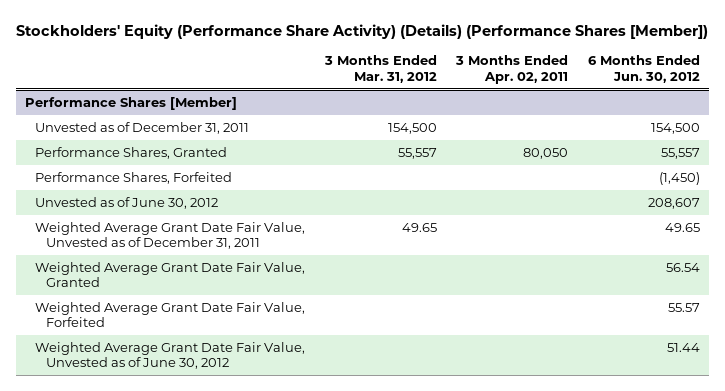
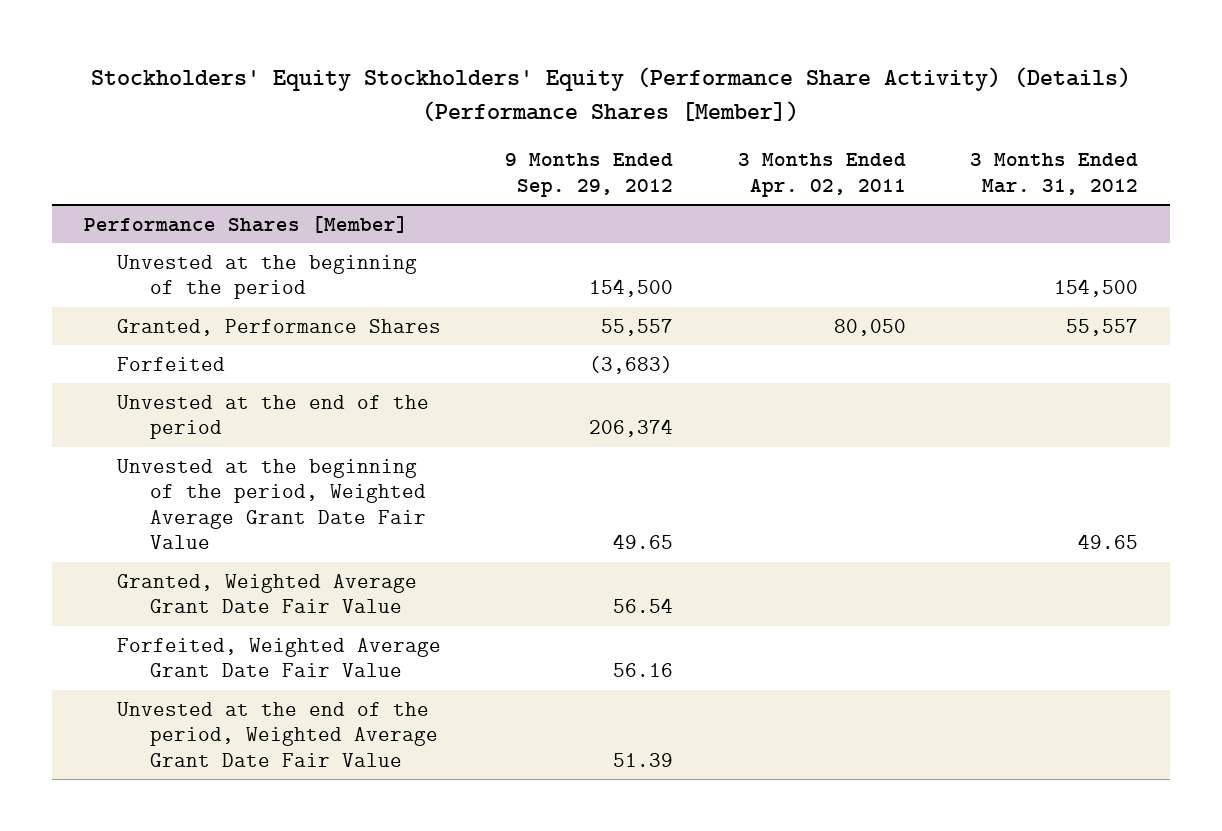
- Stockholders' Equity (Performance Share Activity) (Details) (Performance Shares [Member])
+ Stockholders' Equity Stockholders' Equity (Performance Share Activity) (Details) (Performance Shares [Member])
- | 3 Months Ended Mar. 31, 2012 | 3 Months Ended Apr. 02, 2011 | 6 Months Ended Jun. 30, 2012
+ | 9 Months Ended Sep. 29, 2012 | 3 Months Ended Apr. 02, 2011 | 3 Months Ended Mar. 31, 2012
@ Performance Shares [Member]
- Unvested as of December 31, 2011 | 154,500 | | 154,500
- Performance Shares, Granted | 55,557 | 80,050 | 55,557
- Performance Shares, Forfeited | | | (1,450)
- Unvested as of June 30, 2012 | | | 208,607
- Weighted Average Grant Date Fair Value, Unvested as of December 31, 2011 | 49.65 | | 49.65
- Weighted Average Grant Date Fair Value, Granted | | | 56.54
- Weighted Average Grant Date Fair Value, Forfeited | | | 55.57
- Weighted Average Grant Date Fair Value, Unvested as of June 30, 2012 | | | 51.44
+ Unvested at the beginning of the period | 154,500 | | 154,500
+ Granted, Performance Shares | 55,557 | 80,050 | 55,557
+ Forfeited | (3,683) | |
+ Unvested at the end of the period | 206,374 | |
+ Unvested at the beginning of the period, Weighted Average Grant Date Fair Value | 49.65 | | 49.65
+ Granted, Weighted Average Grant Date Fair Value | 56.54 | |
+ Forfeited, Weighted Average Grant Date Fair Value | 56.16 | |
+ Unvested at the end of the period, Weighted Average Grant Date Fair Value | 51.39 | |

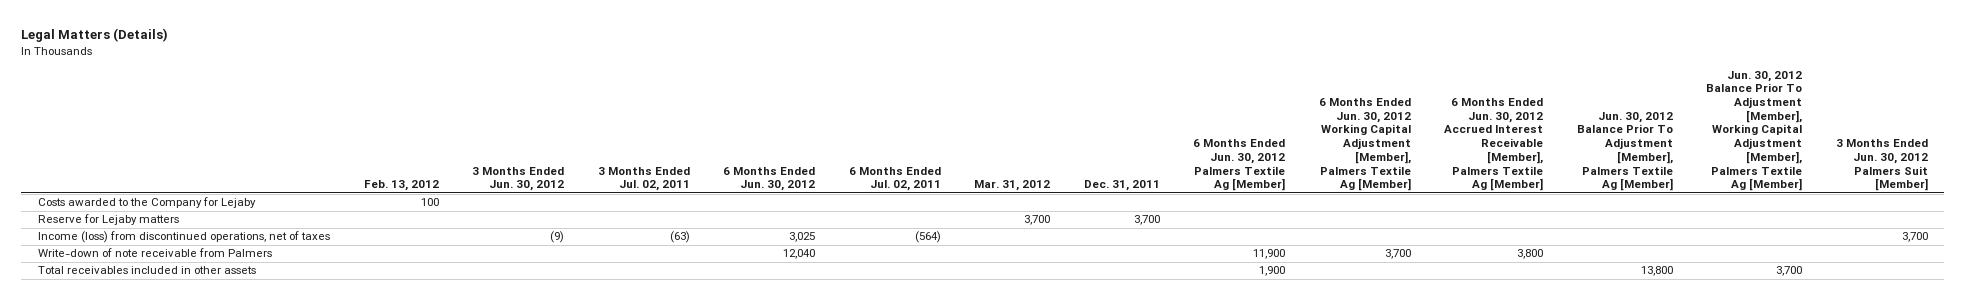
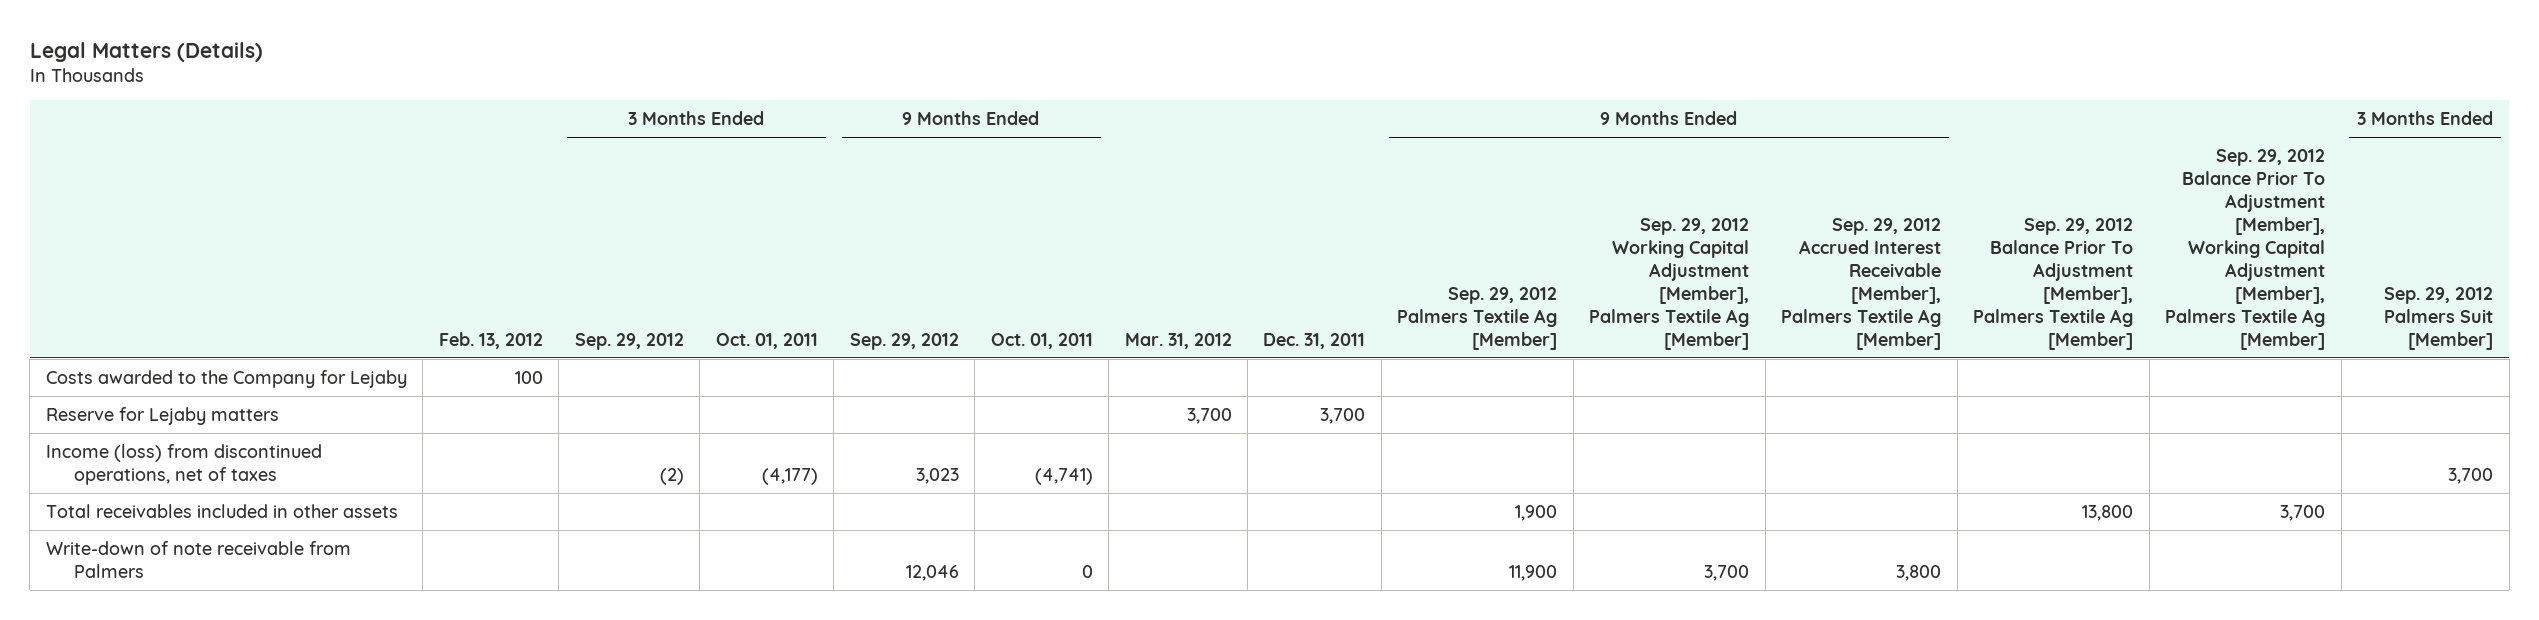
- | Feb. 13, 2012 | 3 Months Ended Jun. 30, 2012 | 3 Months Ended Jul. 02, 2011 | 6 Months Ended Jun. 30, 2012 | 6 Months Ended Jul. 02, 2011 | Mar. 31, 2012 | Dec. 31, 2011 | 6 Months Ended Jun. 30, 2012 Palmers Textile Ag [Member] | 6 Months Ended Jun. 30, 2012 Working Capital Adjustment [Member], Palmers Textile Ag [Member] | 6 Months Ended Jun. 30, 2012 Accrued Interest Receivable [Member], Palmers Textile Ag [Member] | Jun. 30, 2012 Balance Prior To Adjustment [Member], Palmers Textile Ag [Member] | Jun. 30, 2012 Balance Prior To Adjustment [Member], Working Capital Adjustment [Member], Palmers Textile Ag [Member] | 3 Months Ended Jun. 30, 2012 Palmers Suit [Member]
+ | Feb. 13, 2012 | 3 Months Ended Sep. 29, 2012 | 3 Months Ended Oct. 01, 2011 | 9 Months Ended Sep. 29, 2012 | 9 Months Ended Oct. 01, 2011 | Mar. 31, 2012 | Dec. 31, 2011 | 9 Months Ended Sep. 29, 2012 Palmers Textile Ag [Member] | 9 Months Ended Sep. 29, 2012 Working Capital Adjustment [Member], Palmers Textile Ag [Member] | 9 Months Ended Sep. 29, 2012 Accrued Interest Receivable [Member], Palmers Textile Ag [Member] | Sep. 29, 2012 Balance Prior To Adjustment [Member], Palmers Textile Ag [Member] | Sep. 29, 2012 Balance Prior To Adjustment [Member], Working Capital Adjustment [Member], Palmers Textile Ag [Member] | 3 Months Ended Sep. 29, 2012 Palmers Suit [Member]
moved down: Write-down of note receivable from Palmers | | | | 12,046 | 0 | | | 11,900 | 3,700 | 3,800 | | |

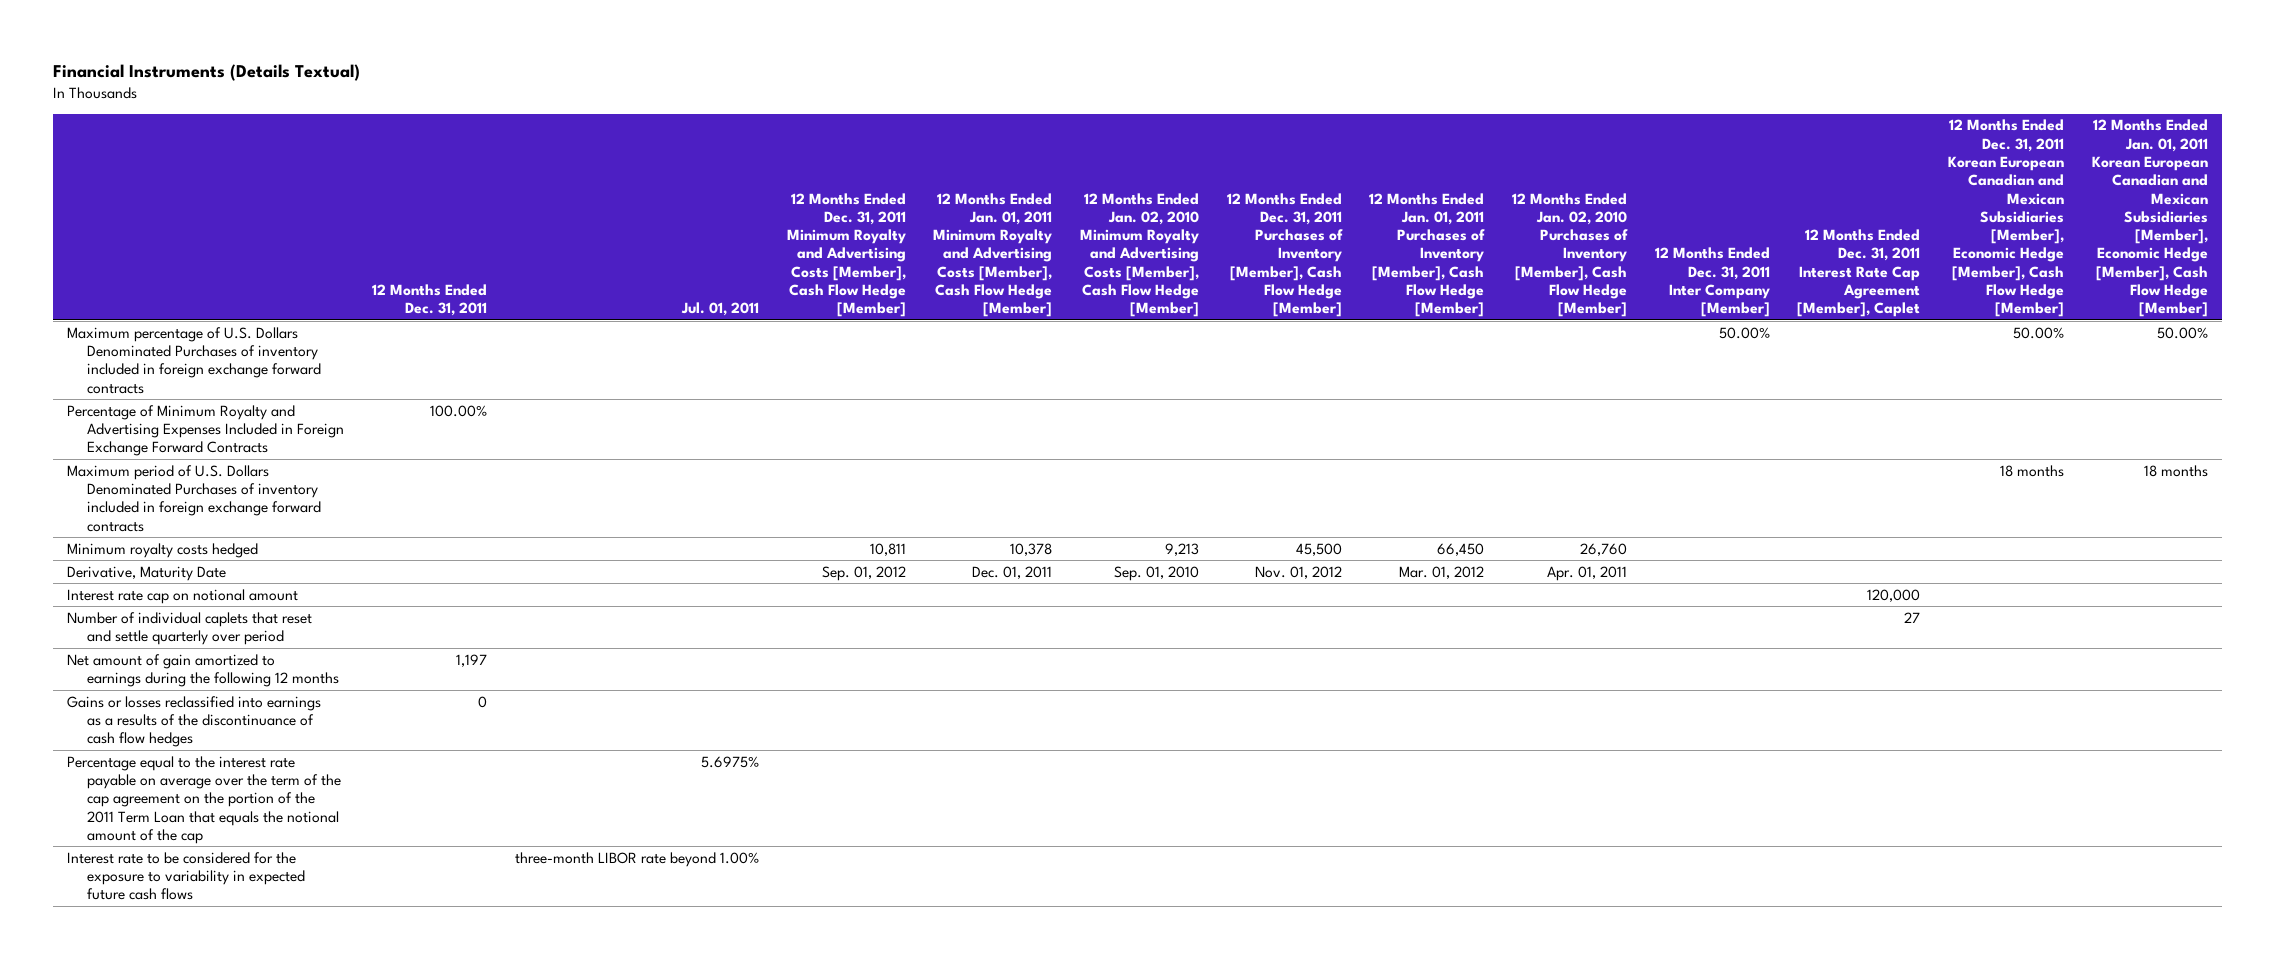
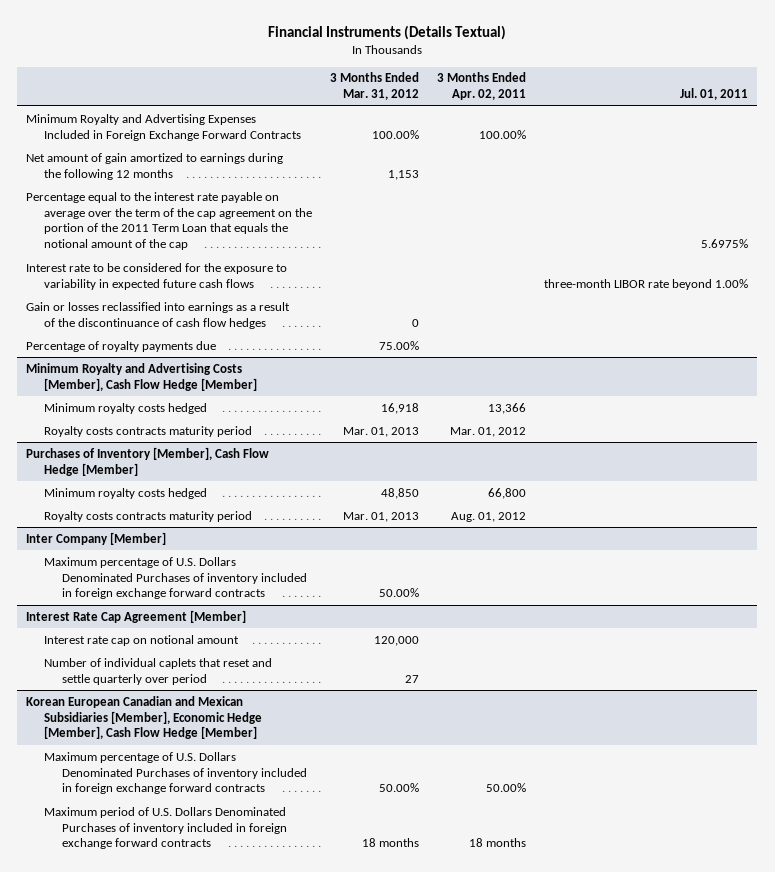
- | 12 Months Ended Dec. 31, 2011 | Jul. 01, 2011 | 12 Months Ended Dec. 31, 2011 Minimum Royalty and Advertising Costs [Member], Cash Flow Hedge [Member] | 12 Months Ended Jan. 01, 2011 Minimum Royalty and Advertising Costs [Member], Cash Flow Hedge [Member] | 12 Months Ended Jan. 02, 2010 Minimum Royalty and Advertising Costs [Member], Cash Flow Hedge [Member] | 12 Months Ended Dec. 31, 2011 Purchases of Inventory [Member], Cash Flow Hedge [Member] | 12 Months Ended Jan. 01, 2011 Purchases of Inventory [Member], Cash Flow Hedge [Member] | 12 Months Ended Jan. 02, 2010 Purchases of Inventory [Member], Cash Flow Hedge [Member] | 12 Months Ended Dec. 31, 2011 Inter Company [Member] | 12 Months Ended Dec. 31, 2011 Interest Rate Cap Agreement [Member], Caplet | 12 Months Ended Dec. 31, 2011 Korean European Canadian and Mexican Subsidiaries [Member], Economic Hedge [Member], Cash Flow Hedge [Member] | 12 Months Ended Jan. 01, 2011 Korean European Canadian and Mexican Subsidiaries [Member], Economic Hedge [Member], Cash Flow Hedge [Member]
+ | 3 Months Ended Mar. 31, 2012 | 3 Months Ended Apr. 02, 2011 | Jul. 01, 2011
- Maximum percentage of U.S. Dollars Denominated Purchases of inventory included in foreign exchange forward contracts | | | | | | | | | 50.00% | | 50.00% | 50.00%
- Percentage of Minimum Royalty and Advertising Expenses Included in Foreign Exchange Forward Contracts | 100.00% | | | | | | | | | | |
- Maximum period of U.S. Dollars Denominated Purchases of inventory included in foreign exchange forward contracts | | | | | | | | | | | 18 months | 18 months
- Minimum royalty costs hedged | | | 10,811 | 10,378 | 9,213 | 45,500 | 66,450 | 26,760 | | | |
- Derivative, Maturity Date | | | Sep. 01, 2012 | Dec. 01, 2011 | Sep. 01, 2010 | Nov. 01, 2012 | Mar. 01, 2012 | Apr. 01, 2011 | | | |
- Interest rate cap on notional amount | | | | | | | | | | 120,000 | |
- Number of individual caplets that reset and settle quarterly over period | | | | | | | | | | 27 | |
+ Minimum Royalty and Advertising Expenses Included in Foreign Exchange Forward Contracts | 100.00% | 100.00% |
- Gains or losses reclassified into earnings as a results of the discontinuance of cash flow hedges | 0 | | | | | | | | | | |
+ Gain or losses reclassified into earnings as a result of the discontinuance of cash flow hedges | 0 | |
+ Percentage of royalty payments due | 75.00% | |
+ Minimum Royalty and Advertising Costs [Member], Cash Flow Hedge [Member]
+ Minimum royalty costs hedged | 16,918 | 13,366 |
+ Royalty costs contracts maturity period | Mar. 01, 2013 | Mar. 01, 2012 |
+ Purchases of Inventory [Member], Cash Flow Hedge [Member]
+ Minimum royalty costs hedged | 48,850 | 66,800 |
+ Royalty costs contracts maturity period | Mar. 01, 2013 | Aug. 01, 2012 |
+ Inter Company [Member]
+ Maximum percentage of U.S. Dollars Denominated Purchases of inventory included in foreign exchange forward contracts | 50.00% | |
+ Interest Rate Cap Agreement [Member]
+ Interest rate cap on notional amount | 120,000 | |
+ Number of individual caplets that reset and settle quarterly over period | 27 | |
+ Korean European Canadian and Mexican Subsidiaries [Member], Economic Hedge [Member], Cash Flow Hedge [Member]
+ Maximum percentage of U.S. Dollars Denominated Purchases of inventory included in foreign exchange forward contracts | 50.00% | 50.00% |
+ Maximum period of U.S. Dollars Denominated Purchases of inventory included in foreign exchange forward contracts | 18 months | 18 months |

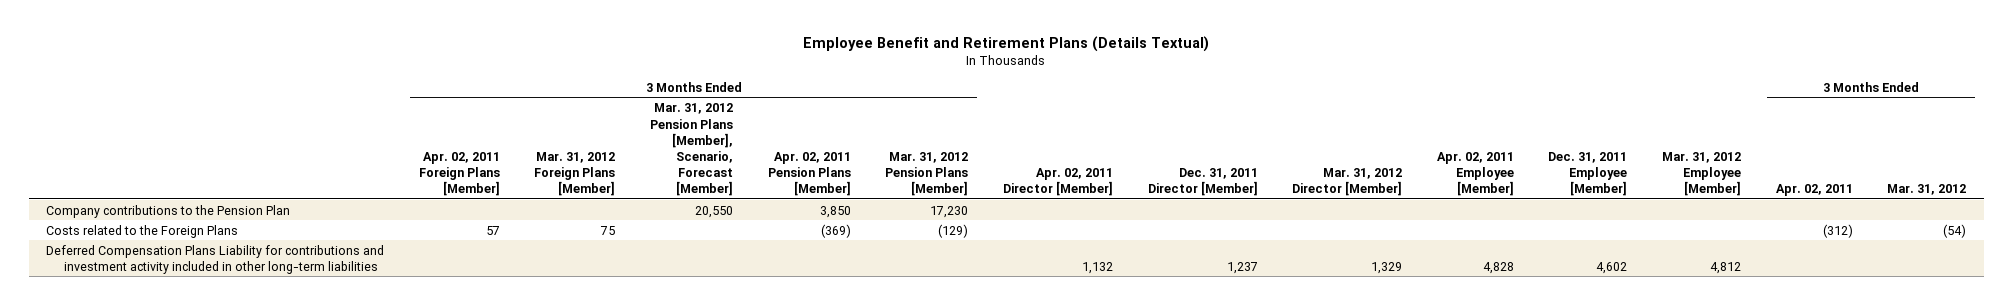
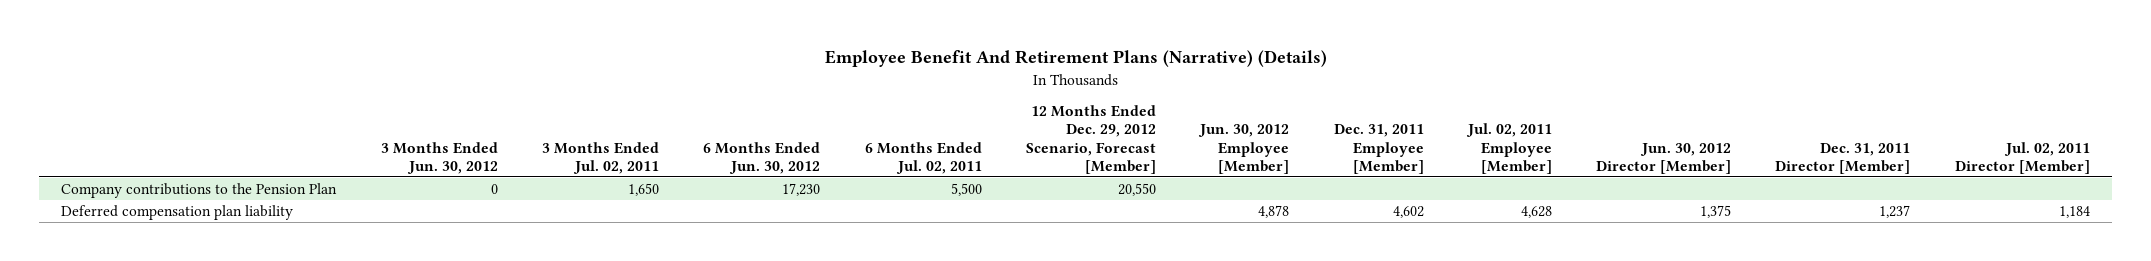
- Employee Benefit and Retirement Plans (Details Textual)
+ Employee Benefit And Retirement Plans (Narrative) (Details)
- | 3 Months Ended Apr. 02, 2011 Foreign Plans [Member] | 3 Months Ended Mar. 31, 2012 Foreign Plans [Member] | 3 Months Ended Mar. 31, 2012 Pension Plans [Member], Scenario, Forecast [Member] | 3 Months Ended Apr. 02, 2011 Pension Plans [Member] | 3 Months Ended Mar. 31, 2012 Pension Plans [Member] | Apr. 02, 2011 Director [Member] | Dec. 31, 2011 Director [Member] | Mar. 31, 2012 Director [Member] | Apr. 02, 2011 Employee [Member] | Dec. 31, 2011 Employee [Member] | Mar. 31, 2012 Employee [Member] | 3 Months Ended Apr. 02, 2011 | 3 Months Ended Mar. 31, 2012
+ | 3 Months Ended Jun. 30, 2012 | 3 Months Ended Jul. 02, 2011 | 6 Months Ended Jun. 30, 2012 | 6 Months Ended Jul. 02, 2011 | 12 Months Ended Dec. 29, 2012 Scenario, Forecast [Member] | Jun. 30, 2012 Employee [Member] | Dec. 31, 2011 Employee [Member] | Jul. 02, 2011 Employee [Member] | Jun. 30, 2012 Director [Member] | Dec. 31, 2011 Director [Member] | Jul. 02, 2011 Director [Member]
- Costs related to the Foreign Plans | 57 | 75 | | (369) | (129) | | | | | | | (312) | (54)
- Deferred Compensation Plans Liability for contributions and investment activity included in other long-term liabilities | | | | | | 1,132 | 1,237 | 1,329 | 4,828 | 4,602 | 4,812 | |
+ Deferred compensation plan liability | | | | | | 4,878 | 4,602 | 4,628 | 1,375 | 1,237 | 1,184

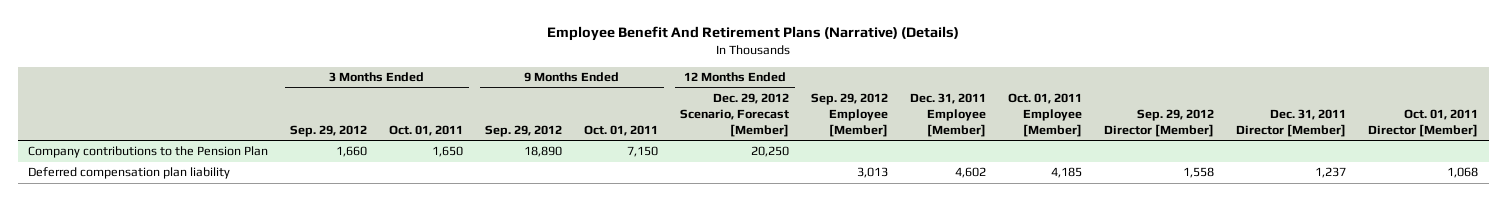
- | 3 Months Ended Jun. 30, 2012 | 3 Months Ended Jul. 02, 2011 | 6 Months Ended Jun. 30, 2012 | 6 Months Ended Jul. 02, 2011 | 12 Months Ended Dec. 29, 2012 Scenario, Forecast [Member] | Jun. 30, 2012 Employee [Member] | Dec. 31, 2011 Employee [Member] | Jul. 02, 2011 Employee [Member] | Jun. 30, 2012 Director [Member] | Dec. 31, 2011 Director [Member] | Jul. 02, 2011 Director [Member]
+ | 3 Months Ended Sep. 29, 2012 | 3 Months Ended Oct. 01, 2011 | 9 Months Ended Sep. 29, 2012 | 9 Months Ended Oct. 01, 2011 | 12 Months Ended Dec. 29, 2012 Scenario, Forecast [Member] | Sep. 29, 2012 Employee [Member] | Dec. 31, 2011 Employee [Member] | Oct. 01, 2011 Employee [Member] | Sep. 29, 2012 Director [Member] | Dec. 31, 2011 Director [Member] | Oct. 01, 2011 Director [Member]
- Company contributions to the Pension Plan | 0 | 1,650 | 17,230 | 5,500 | 20,550 | | | | | |
+ Company contributions to the Pension Plan | 1,660 | 1,650 | 18,890 | 7,150 | 20,250 | | | | | |

